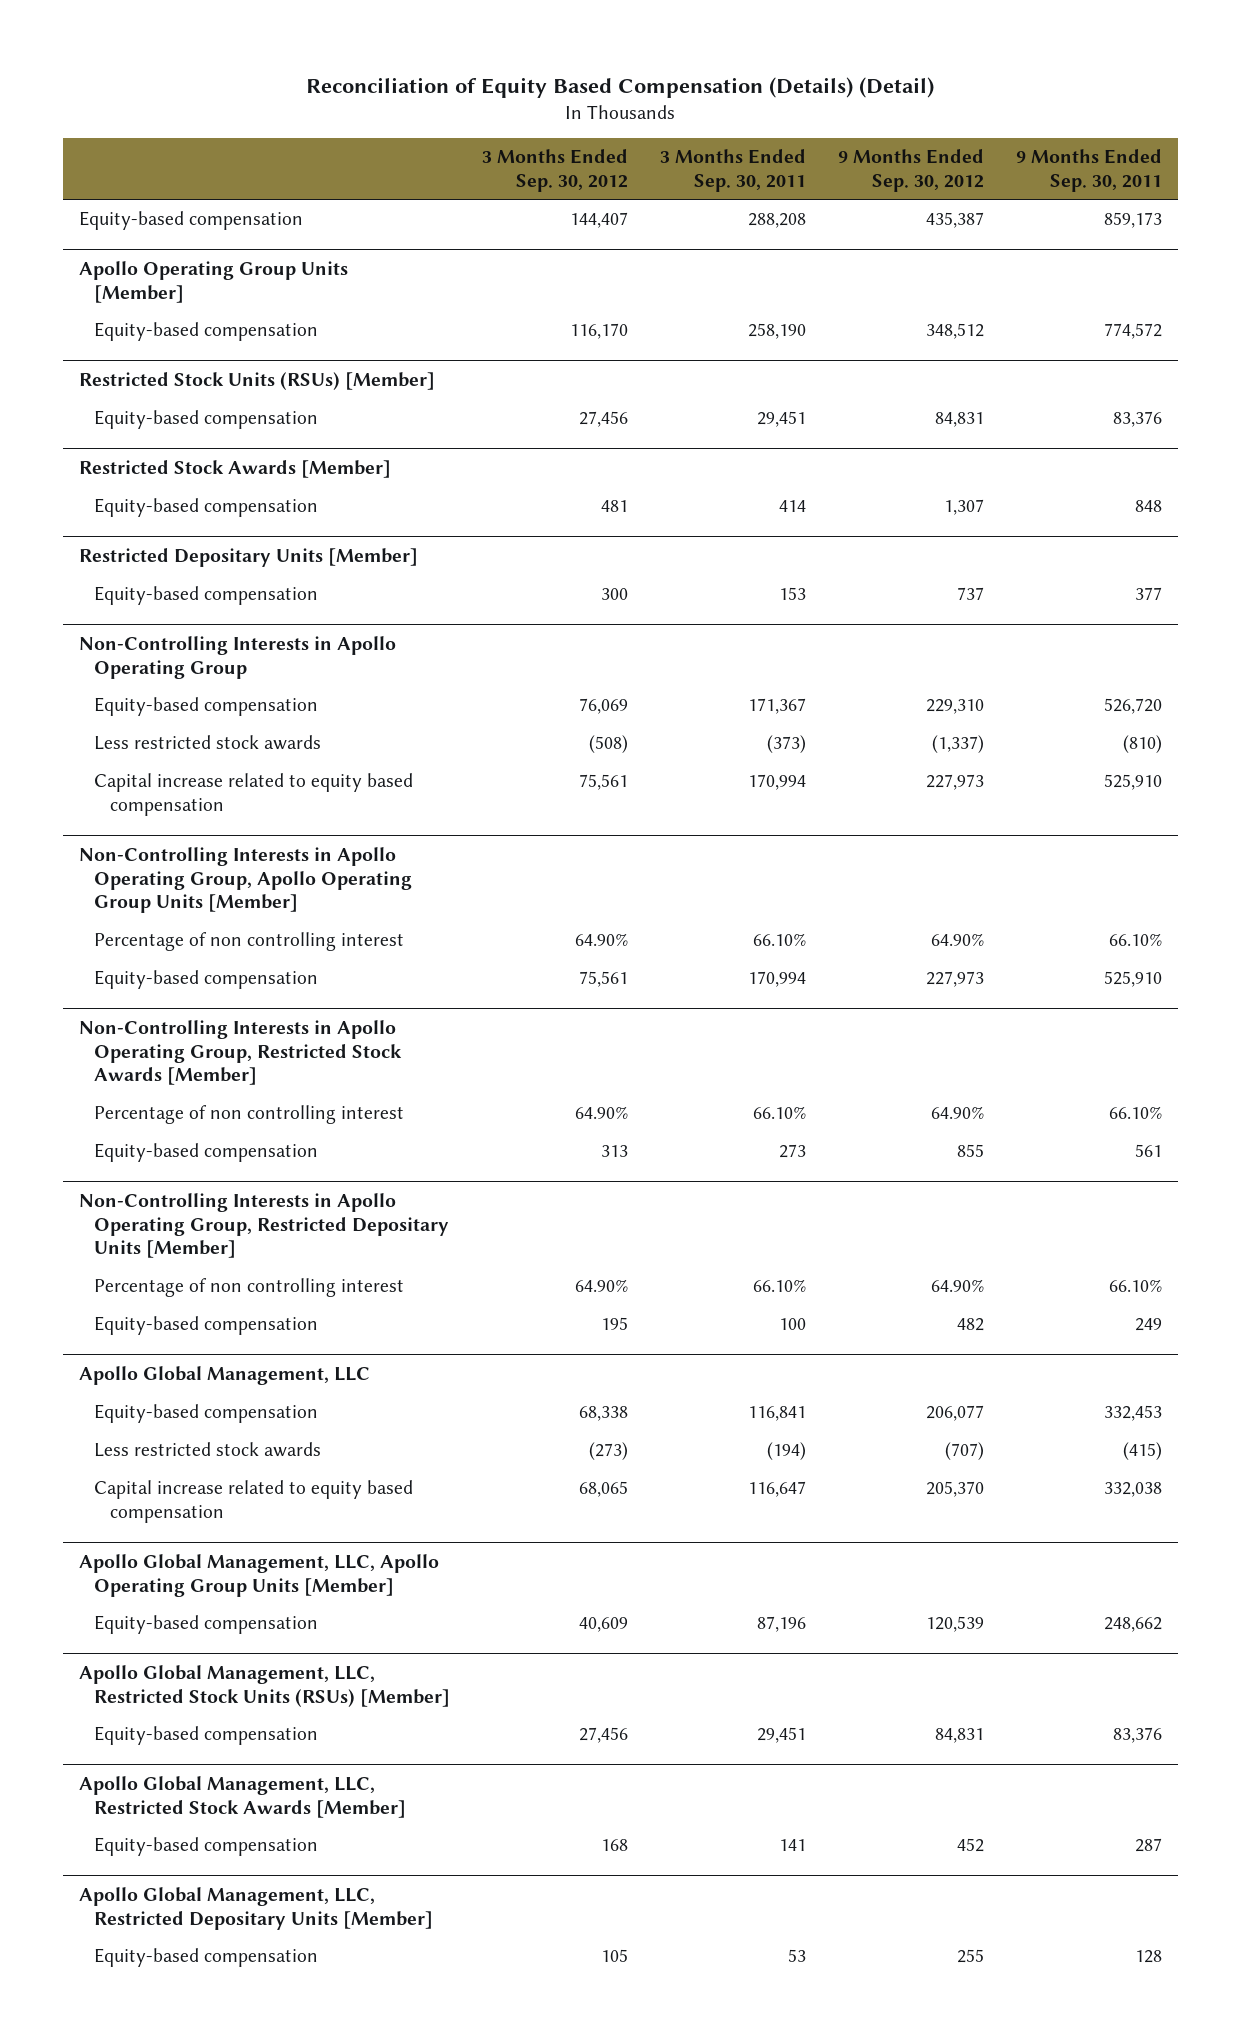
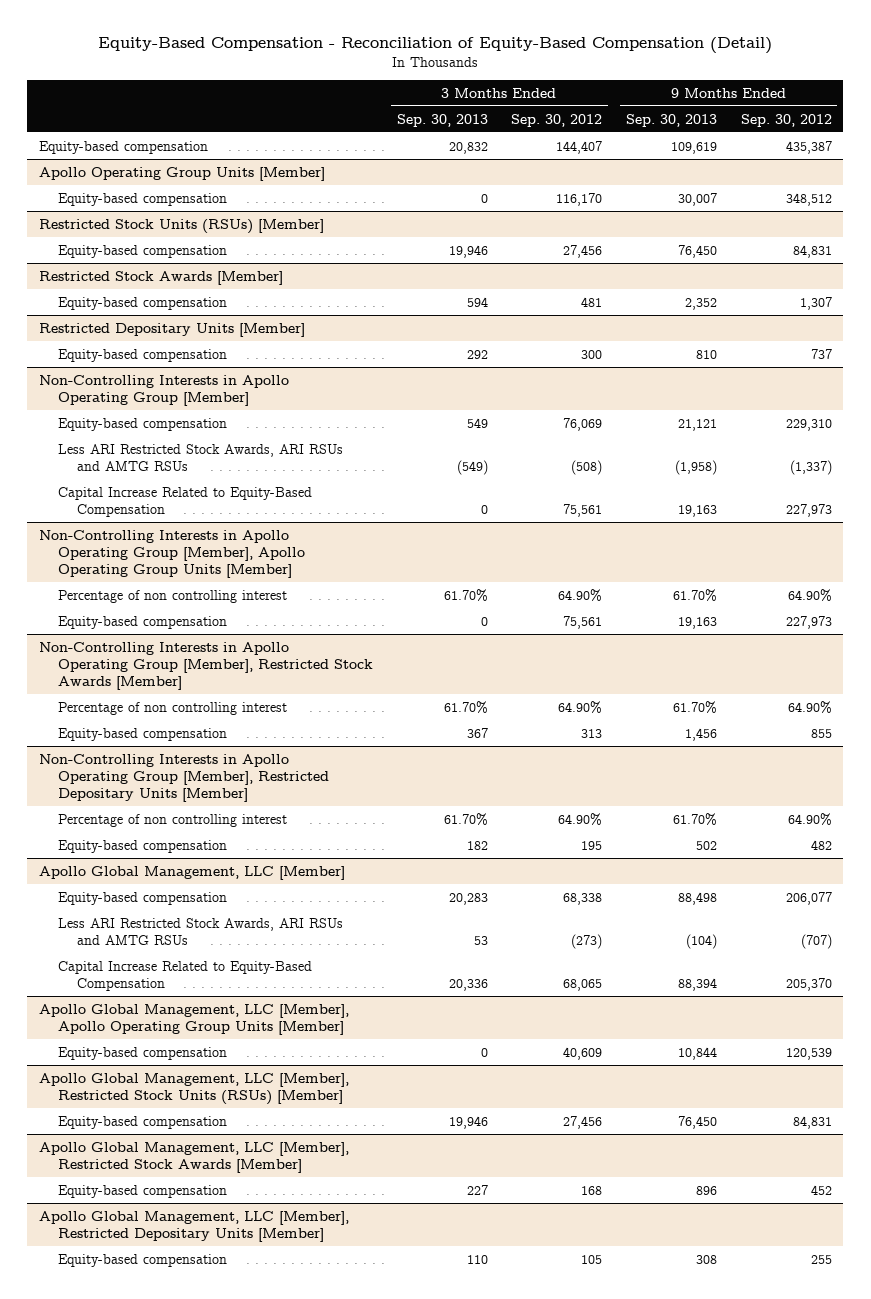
- Reconciliation of Equity Based Compensation (Details) (Detail)
+ Equity-Based Compensation - Reconciliation of Equity-Based Compensation (Detail)
- | 3 Months Ended Sep. 30, 2012 | 3 Months Ended Sep. 30, 2011 | 9 Months Ended Sep. 30, 2012 | 9 Months Ended Sep. 30, 2011
+ | 3 Months Ended Sep. 30, 2013 | 3 Months Ended Sep. 30, 2012 | 9 Months Ended Sep. 30, 2013 | 9 Months Ended Sep. 30, 2012
- Non-Controlling Interests in Apollo Operating Group
+ Non-Controlling Interests in Apollo Operating Group [Member]
- Less restricted stock awards | (508) | (373) | (1,337) | (810)
- Capital increase related to equity based compensation | 75,561 | 170,994 | 227,973 | 525,910
- Non-Controlling Interests in Apollo Operating Group, Apollo Operating Group Units [Member]
+ Less ARI Restricted Stock Awards, ARI RSUs and AMTG RSUs | (549) | (508) | (1,958) | (1,337)
+ Capital Increase Related to Equity-Based Compensation | 0 | 75,561 | 19,163 | 227,973
+ Non-Controlling Interests in Apollo Operating Group [Member], Apollo Operating Group Units [Member]
- Non-Controlling Interests in Apollo Operating Group, Restricted Stock Awards [Member]
+ Non-Controlling Interests in Apollo Operating Group [Member], Restricted Stock Awards [Member]
- Non-Controlling Interests in Apollo Operating Group, Restricted Depositary Units [Member]
+ Non-Controlling Interests in Apollo Operating Group [Member], Restricted Depositary Units [Member]
- Apollo Global Management, LLC
+ Apollo Global Management, LLC [Member]
- Less restricted stock awards | (273) | (194) | (707) | (415)
- Capital increase related to equity based compensation | 68,065 | 116,647 | 205,370 | 332,038
- Apollo Global Management, LLC, Apollo Operating Group Units [Member]
+ Less ARI Restricted Stock Awards, ARI RSUs and AMTG RSUs | 53 | (273) | (104) | (707)
+ Capital Increase Related to Equity-Based Compensation | 20,336 | 68,065 | 88,394 | 205,370
+ Apollo Global Management, LLC [Member], Apollo Operating Group Units [Member]
- Apollo Global Management, LLC, Restricted Stock Units (RSUs) [Member]
+ Apollo Global Management, LLC [Member], Restricted Stock Units (RSUs) [Member]
- Apollo Global Management, LLC, Restricted Stock Awards [Member]
+ Apollo Global Management, LLC [Member], Restricted Stock Awards [Member]
- Apollo Global Management, LLC, Restricted Depositary Units [Member]
+ Apollo Global Management, LLC [Member], Restricted Depositary Units [Member]

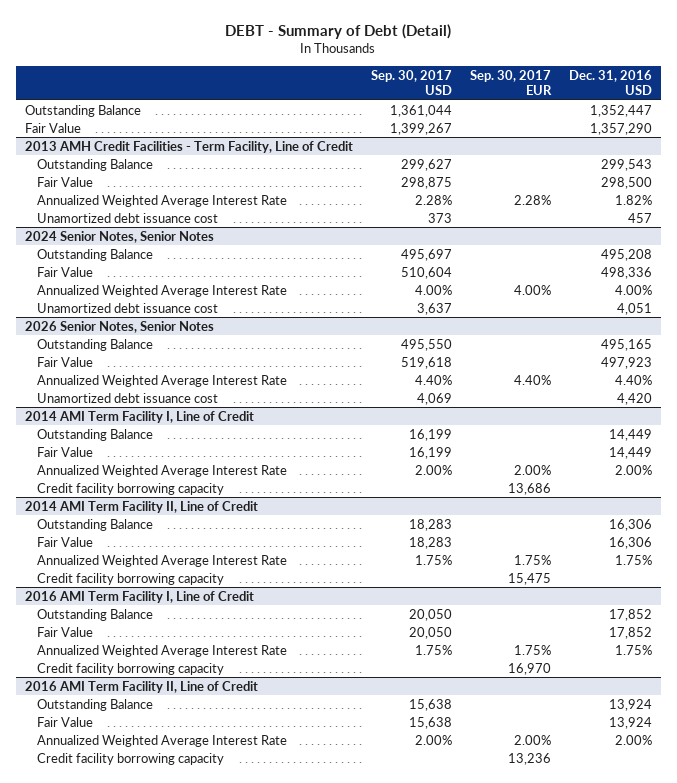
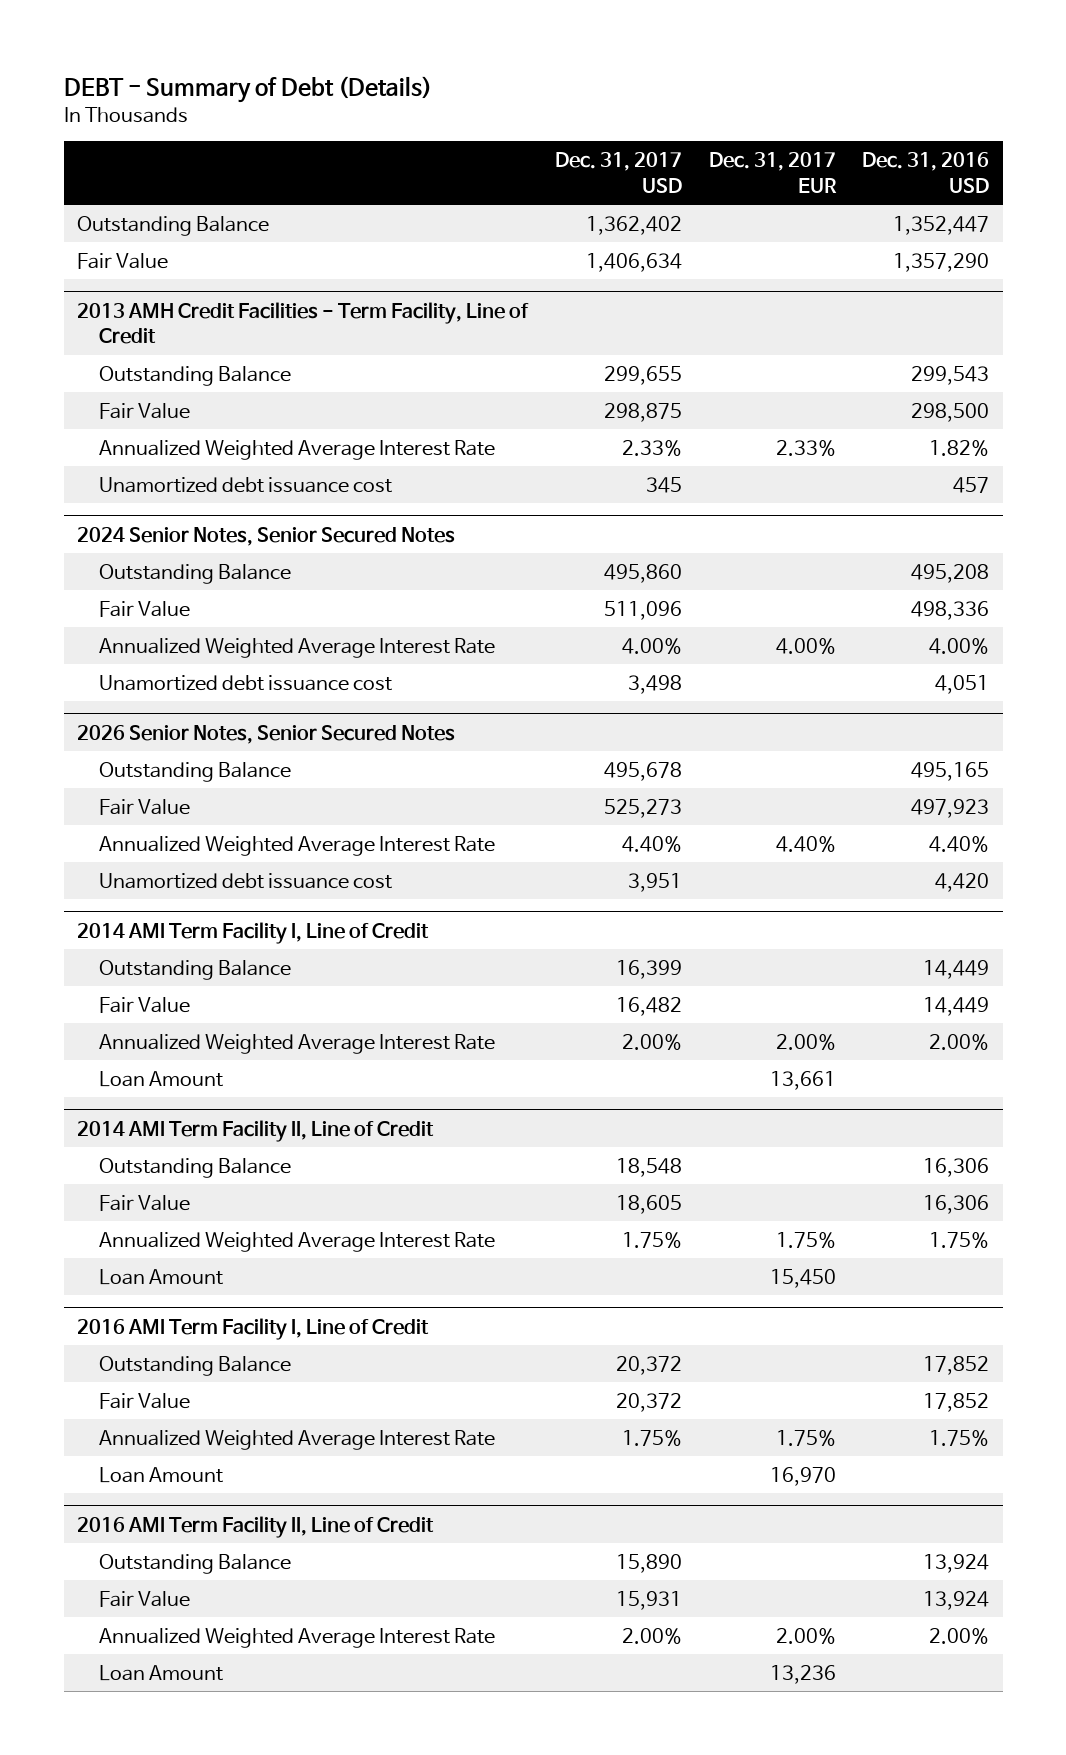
- DEBT - Summary of Debt (Detail)
+ DEBT - Summary of Debt (Details)
- | Sep. 30, 2017 USD | Sep. 30, 2017 EUR | Dec. 31, 2016 USD
+ | Dec. 31, 2017 USD | Dec. 31, 2017 EUR | Dec. 31, 2016 USD
- 2024 Senior Notes, Senior Notes
+ 2024 Senior Notes, Senior Secured Notes
- 2026 Senior Notes, Senior Notes
+ 2026 Senior Notes, Senior Secured Notes
@ 2014 AMI Term Facility I, Line of Credit
- Credit facility borrowing capacity | | 13,686 |
+ Loan Amount | | 13,661 |
@ 2014 AMI Term Facility II, Line of Credit
- Credit facility borrowing capacity | | 15,475 |
+ Loan Amount | | 15,450 |
@ 2016 AMI Term Facility I, Line of Credit
- Credit facility borrowing capacity | | 16,970 |
+ Loan Amount | | 16,970 |
@ 2016 AMI Term Facility II, Line of Credit
- Credit facility borrowing capacity | | 13,236 |
+ Loan Amount | | 13,236 |

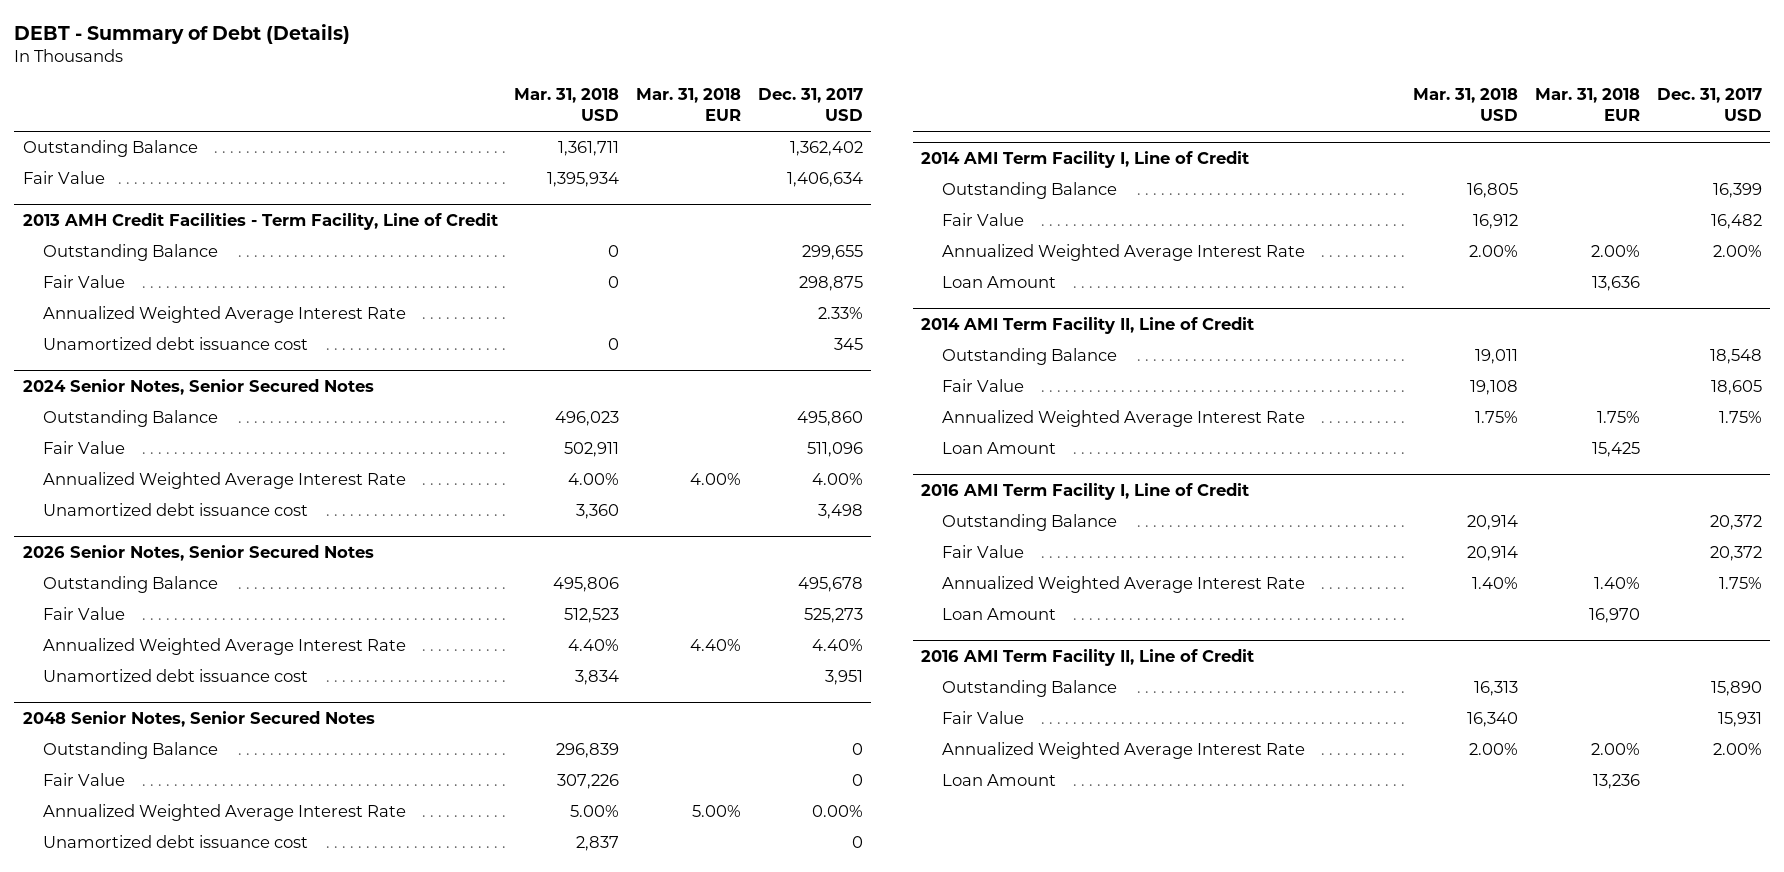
- | Dec. 31, 2017 USD | Dec. 31, 2017 EUR | Dec. 31, 2016 USD
+ | Mar. 31, 2018 USD | Mar. 31, 2018 EUR | Dec. 31, 2017 USD
+ 2048 Senior Notes, Senior Secured Notes
+ Outstanding Balance | 296,839 | | 0
+ Fair Value | 307,226 | | 0
+ Annualized Weighted Average Interest Rate | 5.00% | 5.00% | 0.00%
+ Unamortized debt issuance cost | 2,837 | | 0

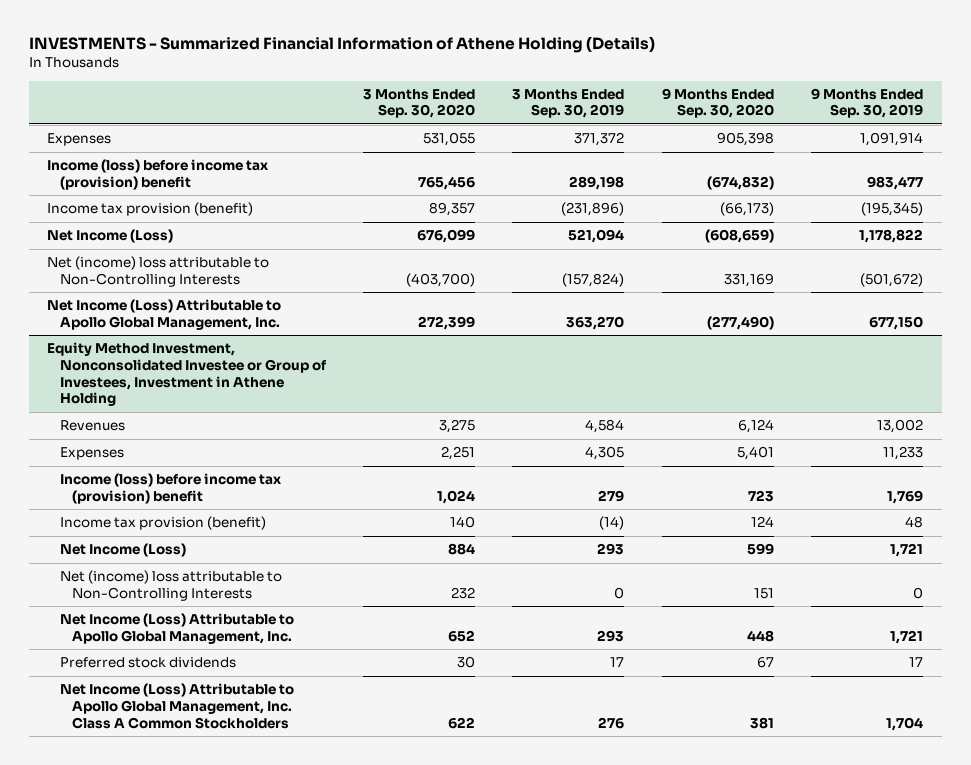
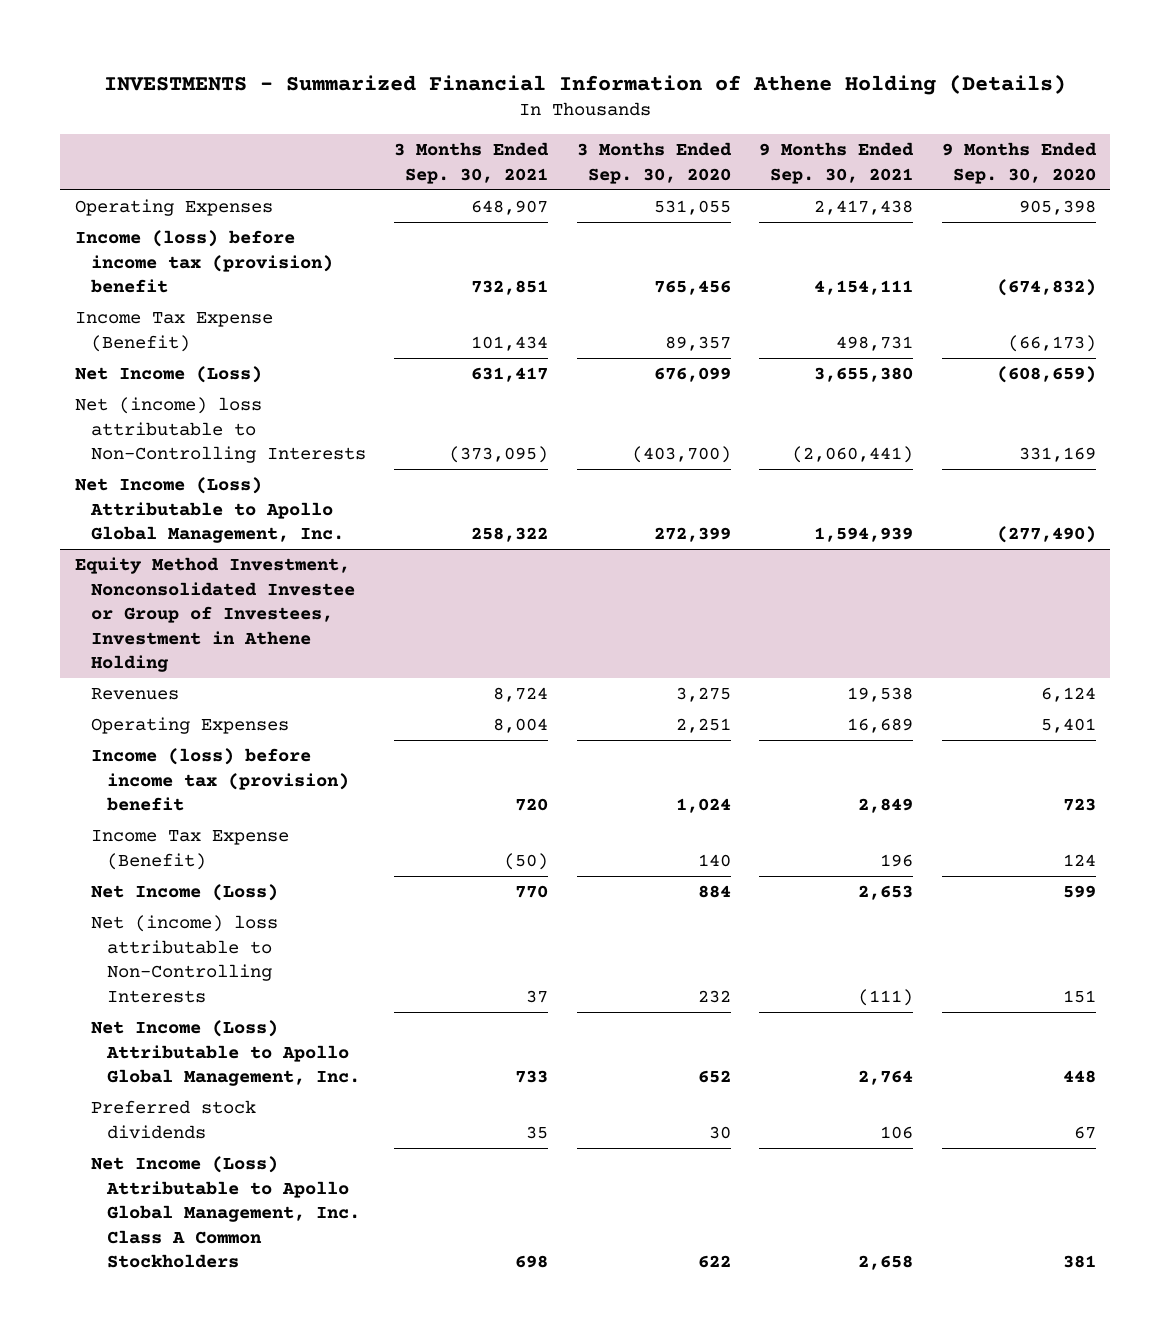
- | 3 Months Ended Sep. 30, 2020 | 3 Months Ended Sep. 30, 2019 | 9 Months Ended Sep. 30, 2020 | 9 Months Ended Sep. 30, 2019
+ | 3 Months Ended Sep. 30, 2021 | 3 Months Ended Sep. 30, 2020 | 9 Months Ended Sep. 30, 2021 | 9 Months Ended Sep. 30, 2020
- Expenses | 531,055 | 371,372 | 905,398 | 1,091,914
+ Operating Expenses | 648,907 | 531,055 | 2,417,438 | 905,398
- Income tax provision (benefit) | 89,357 | (231,896) | (66,173) | (195,345)
+ Income Tax Expense (Benefit) | 101,434 | 89,357 | 498,731 | (66,173)
@ Equity Method Investment, Nonconsolidated Investee or Group of Investees, Investment in Athene Holding
- Expenses | 2,251 | 4,305 | 5,401 | 11,233
+ Operating Expenses | 8,004 | 2,251 | 16,689 | 5,401
- Income tax provision (benefit) | 140 | (14) | 124 | 48
+ Income Tax Expense (Benefit) | (50) | 140 | 196 | 124

